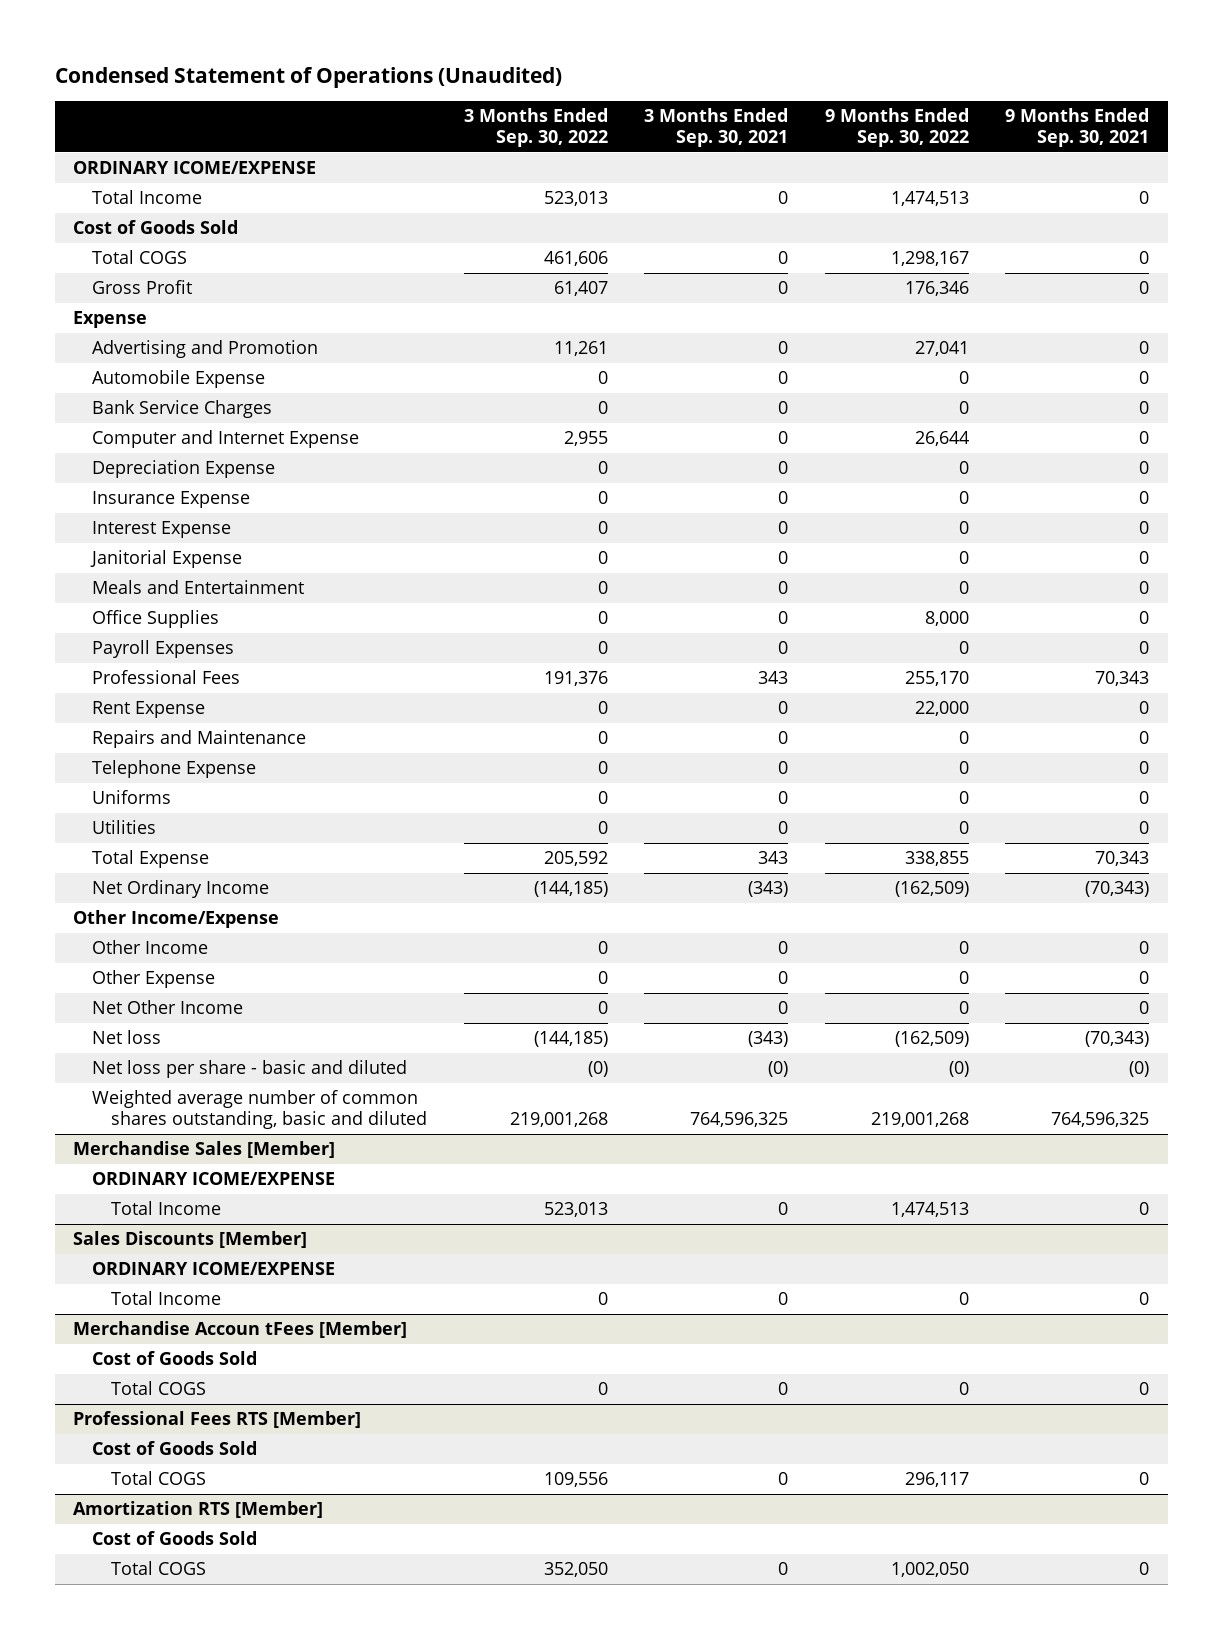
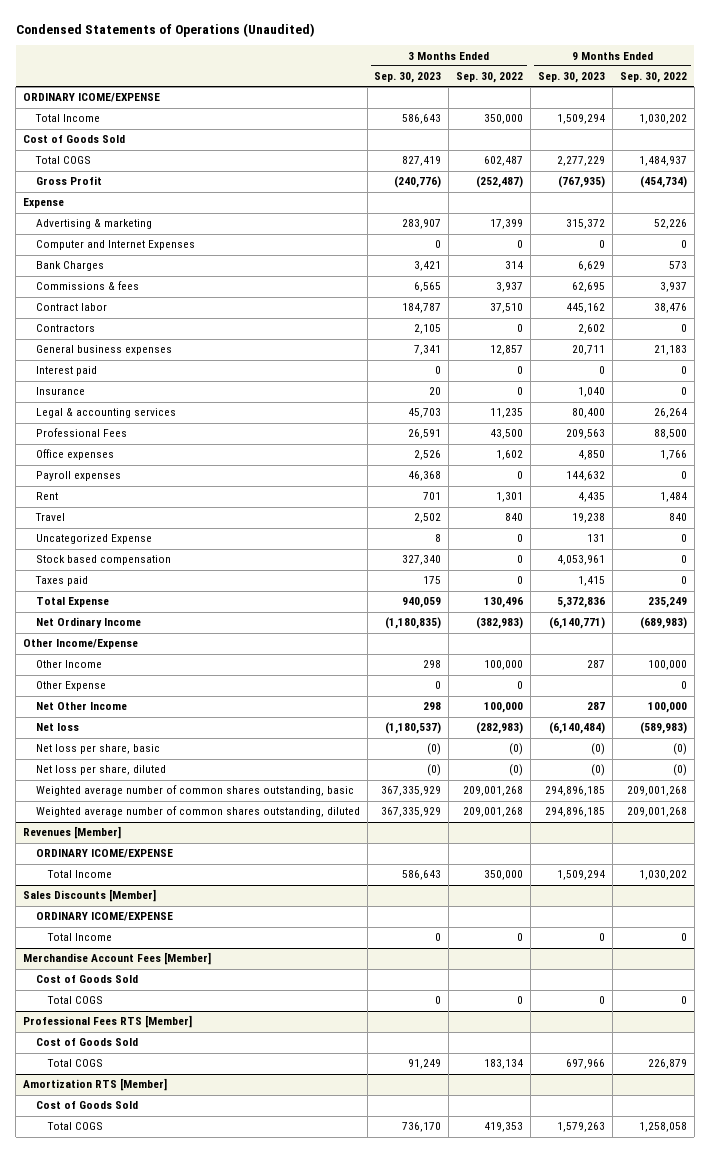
- Condensed Statement of Operations (Unaudited)
+ Condensed Statements of Operations (Unaudited)
- | 3 Months Ended Sep. 30, 2022 | 3 Months Ended Sep. 30, 2021 | 9 Months Ended Sep. 30, 2022 | 9 Months Ended Sep. 30, 2021
+ | 3 Months Ended Sep. 30, 2023 | 3 Months Ended Sep. 30, 2022 | 9 Months Ended Sep. 30, 2023 | 9 Months Ended Sep. 30, 2022
- Total Income | 523,013 | 0 | 1,474,513 | 0
+ Total Income | 586,643 | 350,000 | 1,509,294 | 1,030,202
- Total COGS | 461,606 | 0 | 1,298,167 | 0
- Gross Profit | 61,407 | 0 | 176,346 | 0
+ Total COGS | 827,419 | 602,487 | 2,277,229 | 1,484,937
+ Gross Profit | (240,776) | (252,487) | (767,935) | (454,734)
- Advertising and Promotion | 11,261 | 0 | 27,041 | 0
- Automobile Expense | 0 | 0 | 0 | 0
- Bank Service Charges | 0 | 0 | 0 | 0
- Computer and Internet Expense | 2,955 | 0 | 26,644 | 0
- Depreciation Expense | 0 | 0 | 0 | 0
- Insurance Expense | 0 | 0 | 0 | 0
- Interest Expense | 0 | 0 | 0 | 0
- Janitorial Expense | 0 | 0 | 0 | 0
- Meals and Entertainment | 0 | 0 | 0 | 0
- Office Supplies | 0 | 0 | 8,000 | 0
- Payroll Expenses | 0 | 0 | 0 | 0
- Professional Fees | 191,376 | 343 | 255,170 | 70,343
- Rent Expense | 0 | 0 | 22,000 | 0
- Repairs and Maintenance | 0 | 0 | 0 | 0
- Telephone Expense | 0 | 0 | 0 | 0
- Uniforms | 0 | 0 | 0 | 0
- Utilities | 0 | 0 | 0 | 0
- Total Expense | 205,592 | 343 | 338,855 | 70,343
- Net Ordinary Income | (144,185) | (343) | (162,509) | (70,343)
+ Advertising & marketing | 283,907 | 17,399 | 315,372 | 52,226
+ Computer and Internet Expenses | 0 | 0 | 0 | 0
+ Bank Charges | 3,421 | 314 | 6,629 | 573
+ Commissions & fees | 6,565 | 3,937 | 62,695 | 3,937
+ Contract labor | 184,787 | 37,510 | 445,162 | 38,476
+ Contractors | 2,105 | 0 | 2,602 | 0
+ General business expenses | 7,341 | 12,857 | 20,711 | 21,183
+ Interest paid | 0 | 0 | 0 | 0
+ Insurance | 20 | 0 | 1,040 | 0
+ Legal & accounting services | 45,703 | 11,235 | 80,400 | 26,264
+ Professional Fees | 26,591 | 43,500 | 209,563 | 88,500
+ Office expenses | 2,526 | 1,602 | 4,850 | 1,766
+ Payroll expenses | 46,368 | 0 | 144,632 | 0
+ Rent | 701 | 1,301 | 4,435 | 1,484
+ Travel | 2,502 | 840 | 19,238 | 840
+ Uncategorized Expense | 8 | 0 | 131 | 0
+ Stock based compensation | 327,340 | 0 | 4,053,961 | 0
+ Taxes paid | 175 | 0 | 1,415 | 0
+ Total Expense | 940,059 | 130,496 | 5,372,836 | 235,249
+ Net Ordinary Income | (1,180,835) | (382,983) | (6,140,771) | (689,983)
- Other Income | 0 | 0 | 0 | 0
+ Other Income | 298 | 100,000 | 287 | 100,000
- Net Other Income | 0 | 0 | 0 | 0
- Net loss | (144,185) | (343) | (162,509) | (70,343)
- Net loss per share - basic and diluted | (0) | (0) | (0) | (0)
- Weighted average number of common shares outstanding, basic and diluted | 219,001,268 | 764,596,325 | 219,001,268 | 764,596,325
- Merchandise Sales [Member]
+ Net Other Income | 298 | 100,000 | 287 | 100,000
+ Net loss | (1,180,537) | (282,983) | (6,140,484) | (589,983)
+ Net loss per share, basic | (0) | (0) | (0) | (0)
+ Net loss per share, diluted | (0) | (0) | (0) | (0)
+ Weighted average number of common shares outstanding, basic | 367,335,929 | 209,001,268 | 294,896,185 | 209,001,268
+ Weighted average number of common shares outstanding, diluted | 367,335,929 | 209,001,268 | 294,896,185 | 209,001,268
+ Revenues [Member]
- Total Income | 523,013 | 0 | 1,474,513 | 0
+ Total Income | 586,643 | 350,000 | 1,509,294 | 1,030,202
- Merchandise Accoun tFees [Member]
+ Merchandise Account Fees [Member]
@ Professional Fees RTS [Member]
- Total COGS | 109,556 | 0 | 296,117 | 0
+ Total COGS | 91,249 | 183,134 | 697,966 | 226,879
@ Amortization RTS [Member]
- Total COGS | 352,050 | 0 | 1,002,050 | 0
+ Total COGS | 736,170 | 419,353 | 1,579,263 | 1,258,058

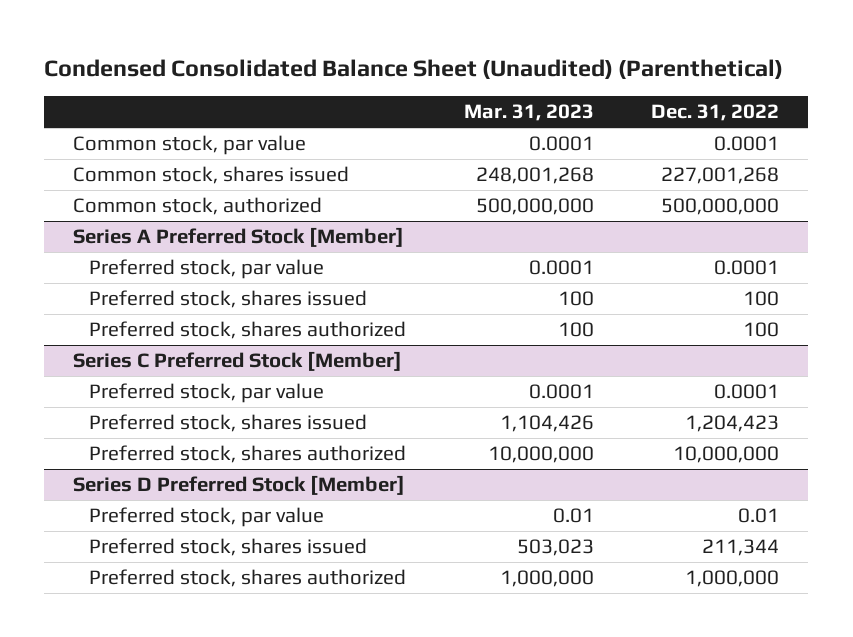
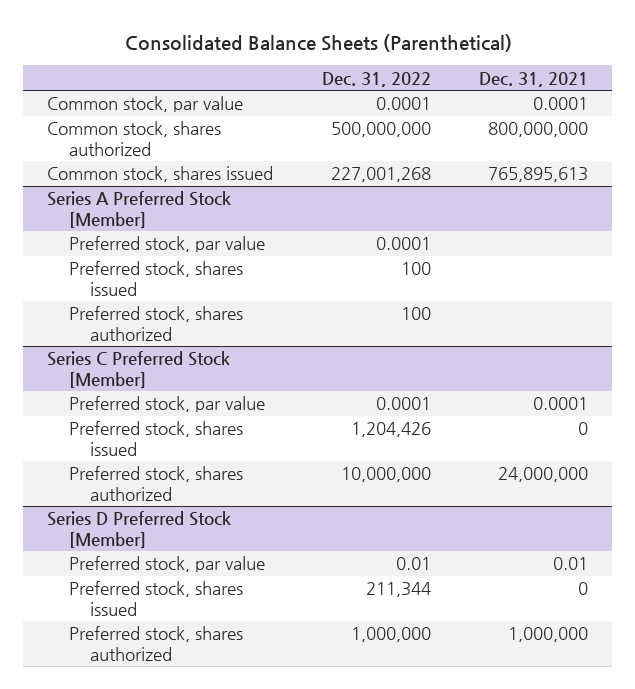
- Condensed Consolidated Balance Sheet (Unaudited) (Parenthetical)
+ Consolidated Balance Sheets (Parenthetical)
- | Mar. 31, 2023 | Dec. 31, 2022
+ | Dec. 31, 2022 | Dec. 31, 2021
+ Common stock, shares authorized | 500,000,000 | 800,000,000
- Common stock, authorized | 500,000,000 | 500,000,000
@ Series C Preferred Stock [Member]
- Preferred stock, shares issued | 1,104,426 | 1,204,423
+ Preferred stock, shares issued | 1,204,426 | 0

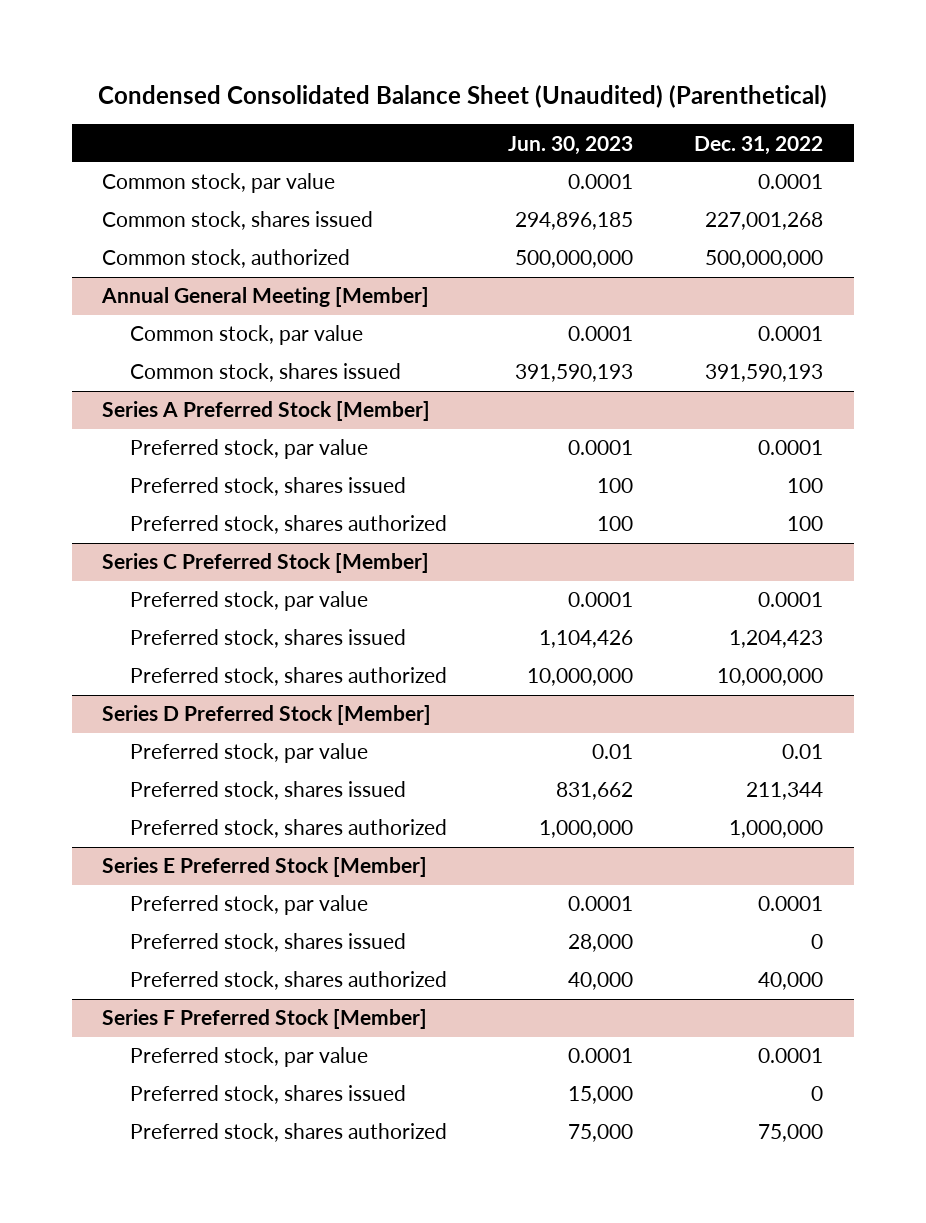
- Consolidated Balance Sheets (Parenthetical)
+ Condensed Consolidated Balance Sheet (Unaudited) (Parenthetical)
- | Dec. 31, 2022 | Dec. 31, 2021
+ | Jun. 30, 2023 | Dec. 31, 2022
- Common stock, shares authorized | 500,000,000 | 800,000,000
+ Common stock, authorized | 500,000,000 | 500,000,000
+ Annual General Meeting [Member]
+ Common stock, par value | 0.0001 | 0.0001
+ Common stock, shares issued | 391,590,193 | 391,590,193
@ Series C Preferred Stock [Member]
- Preferred stock, shares issued | 1,204,426 | 0
+ Preferred stock, shares issued | 1,104,426 | 1,204,423
+ Series E Preferred Stock [Member]
+ Preferred stock, par value | 0.0001 | 0.0001
+ Preferred stock, shares issued | 28,000 | 0
+ Preferred stock, shares authorized | 40,000 | 40,000
+ Series F Preferred Stock [Member]
+ Preferred stock, par value | 0.0001 | 0.0001
+ Preferred stock, shares issued | 15,000 | 0
+ Preferred stock, shares authorized | 75,000 | 75,000

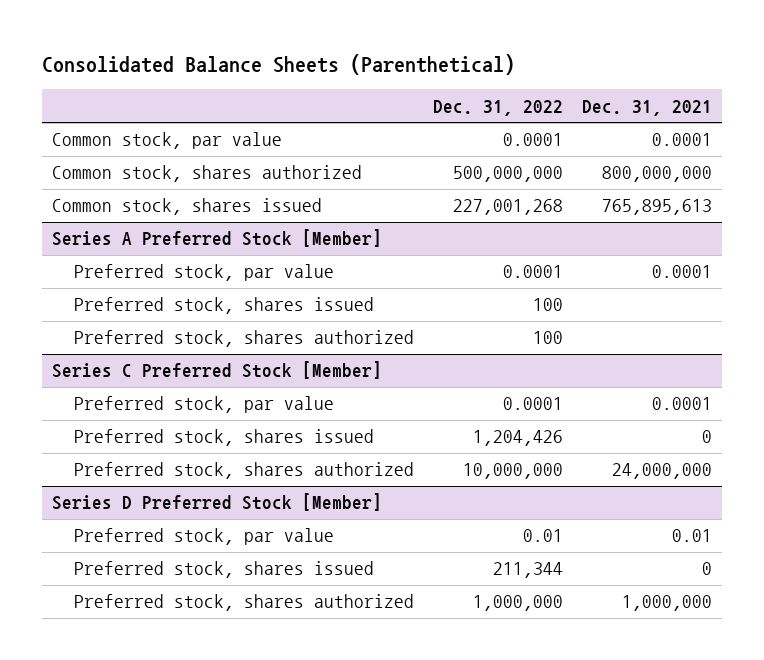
- Condensed Consolidated Balance Sheet (Unaudited) (Parenthetical)
+ Consolidated Balance Sheets (Parenthetical)
- | Jun. 30, 2023 | Dec. 31, 2022
+ | Dec. 31, 2022 | Dec. 31, 2021
+ Common stock, shares authorized | 500,000,000 | 800,000,000
- Common stock, authorized | 500,000,000 | 500,000,000
- Annual General Meeting [Member]
- Common stock, par value | 0.0001 | 0.0001
- Common stock, shares issued | 391,590,193 | 391,590,193
@ Series C Preferred Stock [Member]
- Preferred stock, shares issued | 1,104,426 | 1,204,423
+ Preferred stock, shares issued | 1,204,426 | 0
- Series E Preferred Stock [Member]
- Preferred stock, par value | 0.0001 | 0.0001
- Preferred stock, shares issued | 28,000 | 0
- Preferred stock, shares authorized | 40,000 | 40,000
- Series F Preferred Stock [Member]
- Preferred stock, par value | 0.0001 | 0.0001
- Preferred stock, shares issued | 15,000 | 0
- Preferred stock, shares authorized | 75,000 | 75,000

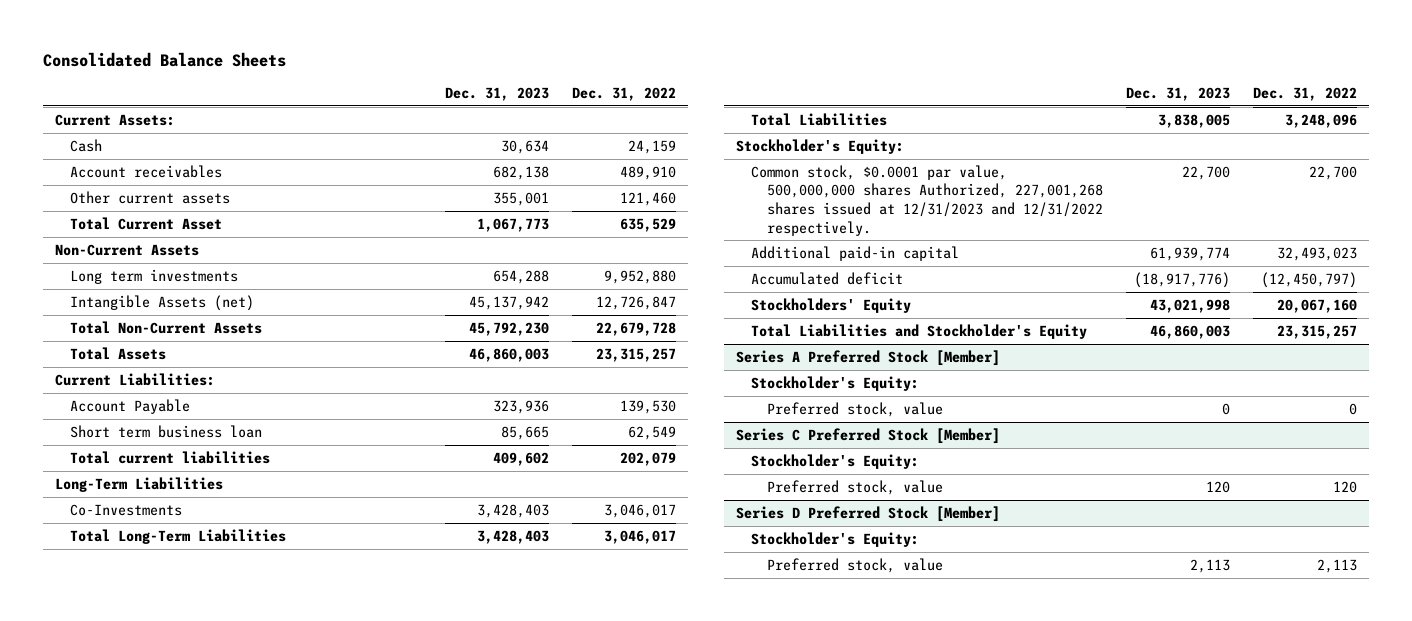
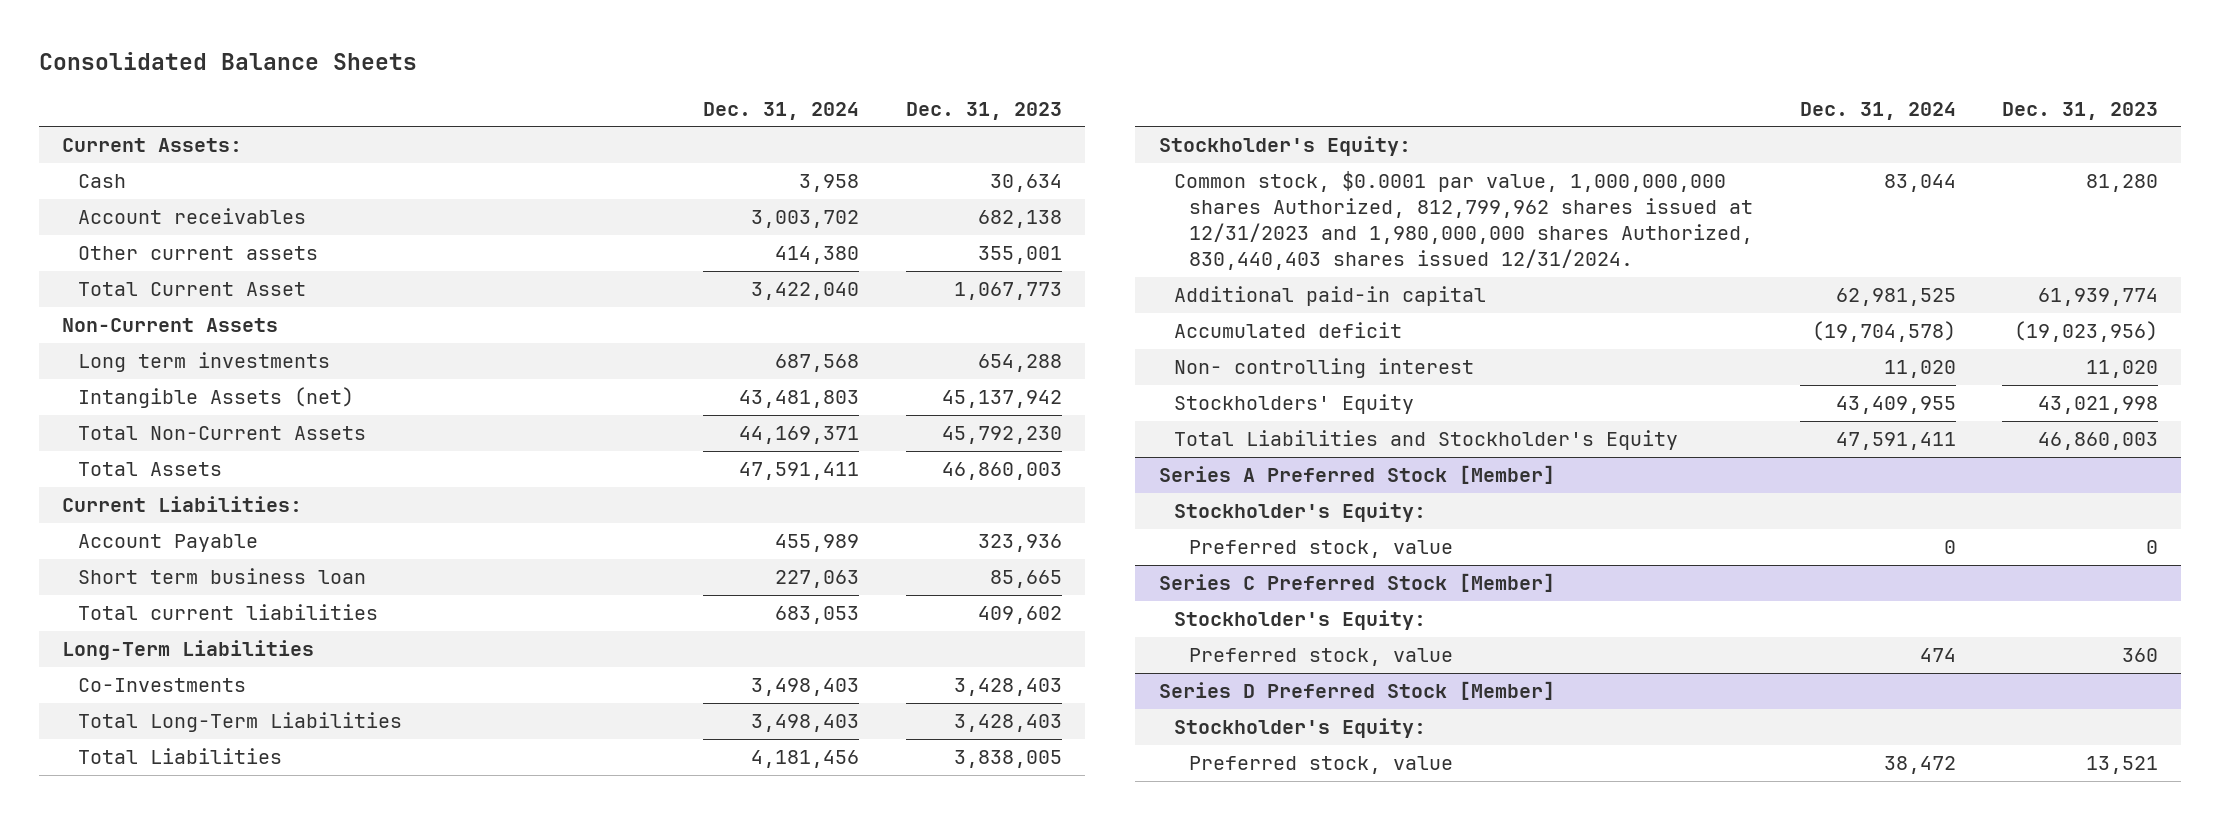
- | Dec. 31, 2023 | Dec. 31, 2022
+ | Dec. 31, 2024 | Dec. 31, 2023
- Common stock, $0.0001 par value, 500,000,000 shares Authorized, 227,001,268 shares issued at 12/31/2023 and 12/31/2022 respectively. | 22,700 | 22,700
+ Common stock, $0.0001 par value, 1,000,000,000 shares Authorized, 812,799,962 shares issued at 12/31/2023 and 1,980,000,000 shares Authorized, 830,440,403 shares issued 12/31/2024. | 83,044 | 81,280
- Accumulated deficit | (18,917,776) | (12,450,797)
+ Accumulated deficit | (19,704,578) | (19,023,956)
+ Non- controlling interest | 11,020 | 11,020
@ Series C Preferred Stock [Member]
- Preferred stock, value | 120 | 120
+ Preferred stock, value | 474 | 360
@ Series D Preferred Stock [Member]
- Preferred stock, value | 2,113 | 2,113
+ Preferred stock, value | 38,472 | 13,521

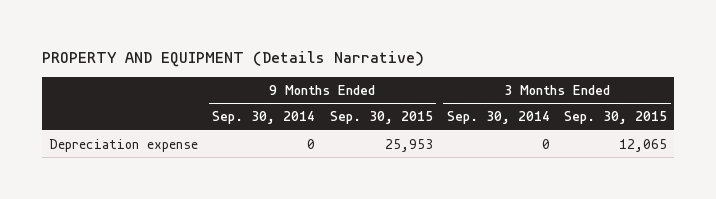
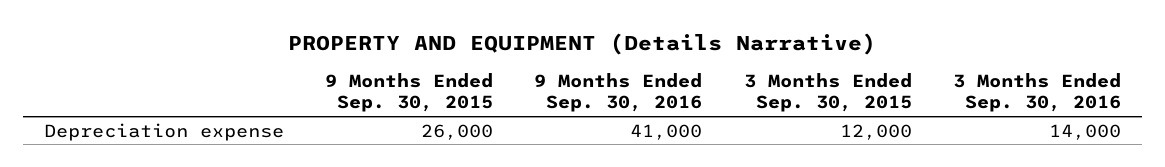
- | 9 Months Ended Sep. 30, 2014 | 9 Months Ended Sep. 30, 2015 | 3 Months Ended Sep. 30, 2014 | 3 Months Ended Sep. 30, 2015
+ | 9 Months Ended Sep. 30, 2015 | 9 Months Ended Sep. 30, 2016 | 3 Months Ended Sep. 30, 2015 | 3 Months Ended Sep. 30, 2016
- Depreciation expense | 0 | 25,953 | 0 | 12,065
+ Depreciation expense | 26,000 | 41,000 | 12,000 | 14,000

